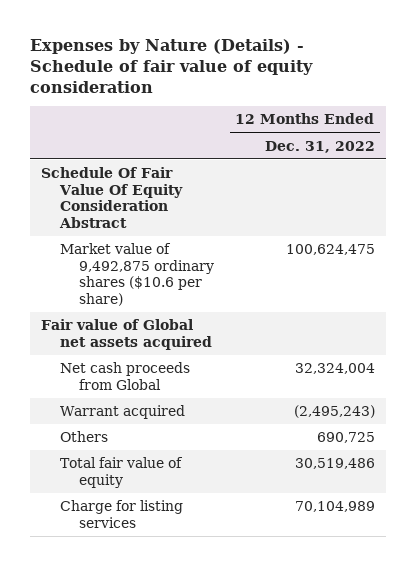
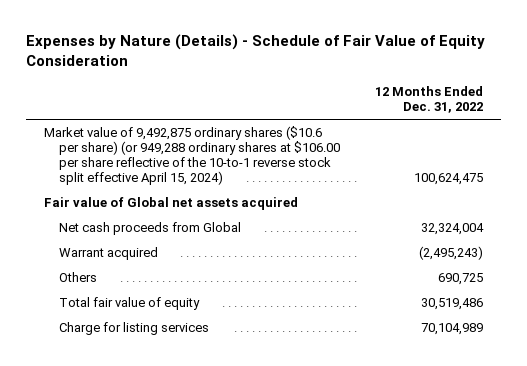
- Expenses by Nature (Details) - Schedule of fair value of equity consideration
+ Expenses by Nature (Details) - Schedule of Fair Value of Equity Consideration
- Schedule Of Fair Value Of Equity Consideration Abstract
- Market value of 9,492,875 ordinary shares ($10.6 per share) | 100,624,475
+ Market value of 9,492,875 ordinary shares ($10.6 per share) (or 949,288 ordinary shares at $106.00 per share reflective of the 10-to-1 reverse stock split effective April 15, 2024) | 100,624,475

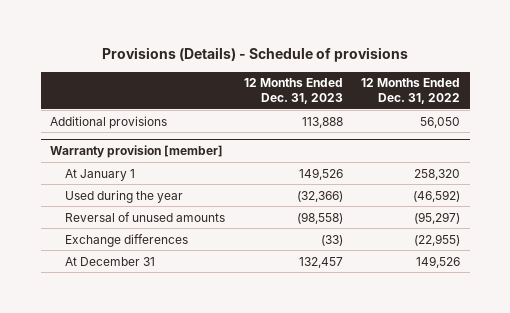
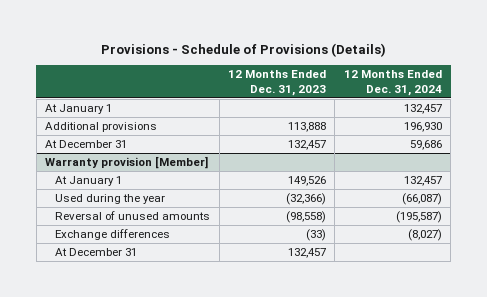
- Provisions (Details) - Schedule of provisions
+ Provisions - Schedule of Provisions (Details)
- | 12 Months Ended Dec. 31, 2023 | 12 Months Ended Dec. 31, 2022
+ | 12 Months Ended Dec. 31, 2023 | 12 Months Ended Dec. 31, 2024
+ At January 1 | | 132,457
- Warranty provision [member]
+ At December 31 | 132,457 | 59,686
+ Warranty provision [Member]

